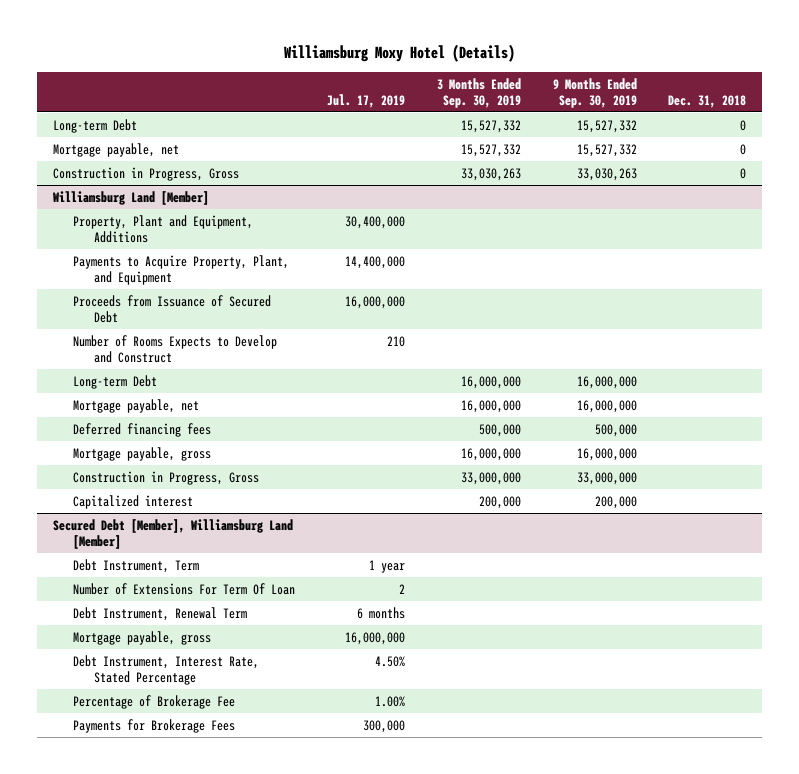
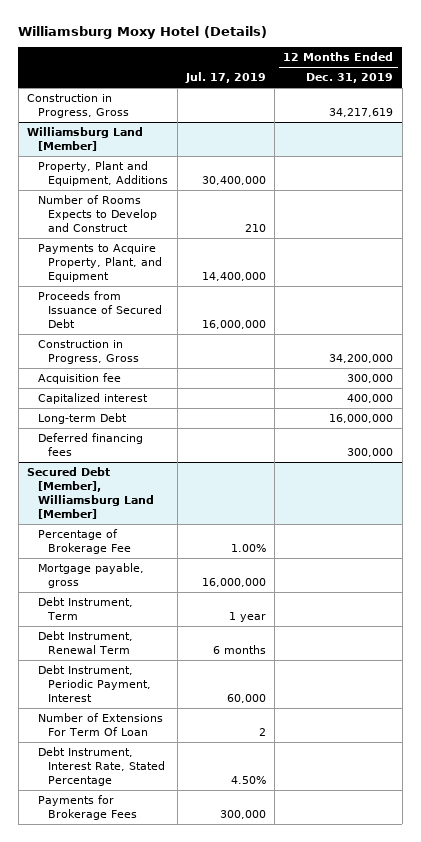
- | Jul. 17, 2019 | 3 Months Ended Sep. 30, 2019 | 9 Months Ended Sep. 30, 2019 | Dec. 31, 2018
+ | Jul. 17, 2019 | 12 Months Ended Dec. 31, 2019
- Long-term Debt | | 15,527,332 | 15,527,332 | 0
- Mortgage payable, net | | 15,527,332 | 15,527,332 | 0
@ Williamsburg Land [Member]
moved up: Number of Rooms Expects to Develop and Construct | 210 |
- Mortgage payable, net | | 16,000,000 | 16,000,000 |
- Mortgage payable, gross | | 16,000,000 | 16,000,000 |
+ Acquisition fee | | 300,000
moved down: Long-term Debt | | 16,000,000
moved down: Deferred financing fees | | 300,000
@ Secured Debt [Member], Williamsburg Land [Member]
moved up: Percentage of Brokerage Fee | 1.00% |
moved up: Mortgage payable, gross | 16,000,000 |
+ Debt Instrument, Periodic Payment, Interest | 60,000 |
moved down: Number of Extensions For Term Of Loan | 2 |

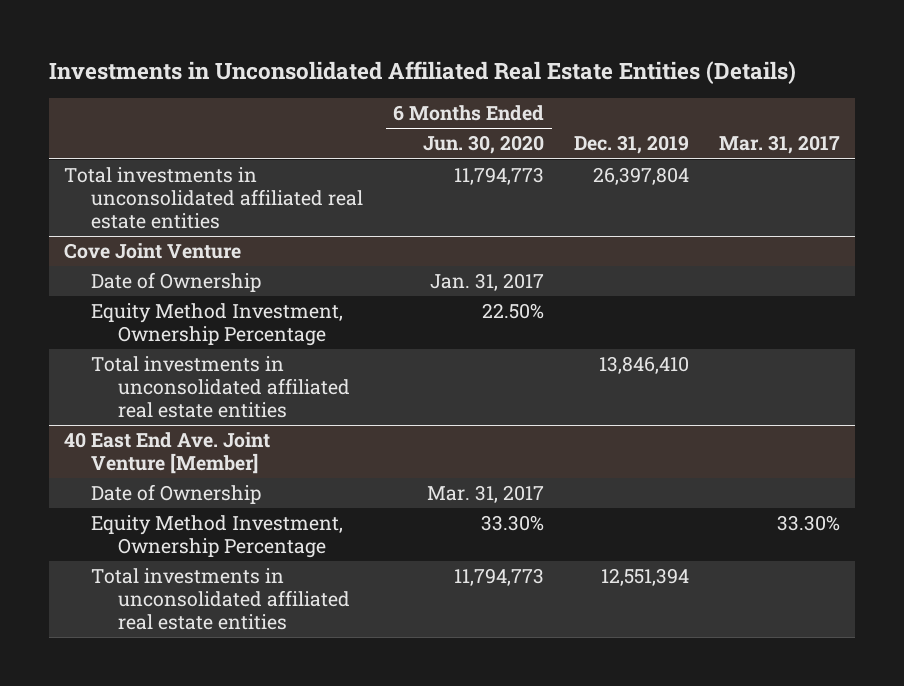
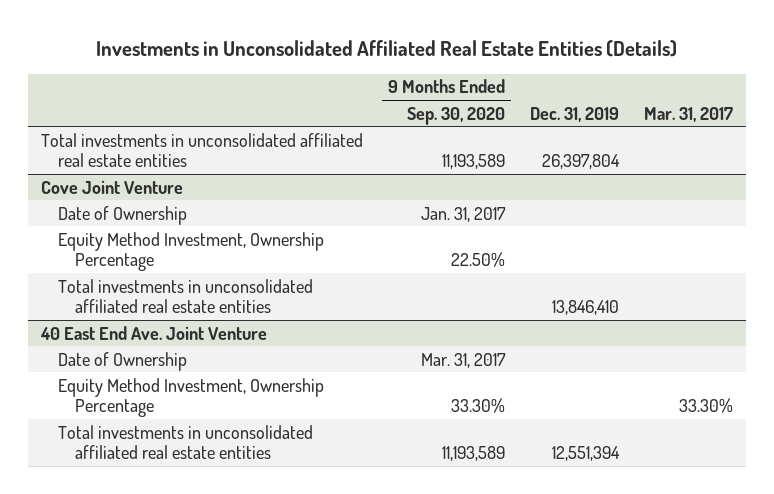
- | 6 Months Ended Jun. 30, 2020 | Dec. 31, 2019 | Mar. 31, 2017
+ | 9 Months Ended Sep. 30, 2020 | Dec. 31, 2019 | Mar. 31, 2017
- 40 East End Ave. Joint Venture [Member]
+ 40 East End Ave. Joint Venture

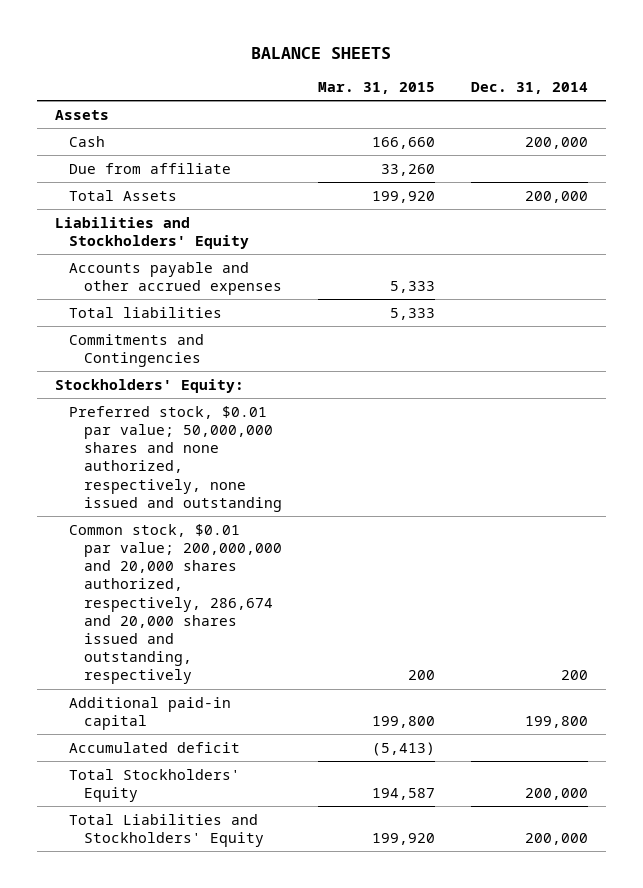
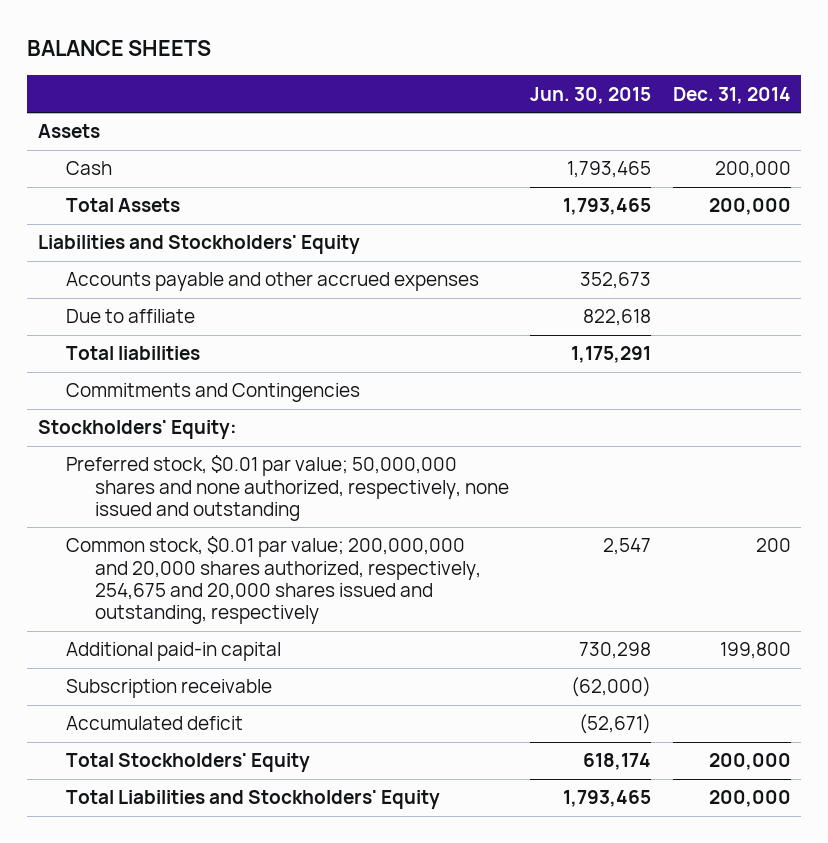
- | Mar. 31, 2015 | Dec. 31, 2014
+ | Jun. 30, 2015 | Dec. 31, 2014
- Due from affiliate | 33,260 |
+ Due to affiliate | 822,618 |
- Common stock, $0.01 par value; 200,000,000 and 20,000 shares authorized, respectively, 286,674 and 20,000 shares issued and outstanding, respectively | 200 | 200
+ Common stock, $0.01 par value; 200,000,000 and 20,000 shares authorized, respectively, 254,675 and 20,000 shares issued and outstanding, respectively | 2,547 | 200
+ Subscription receivable | (62,000) |

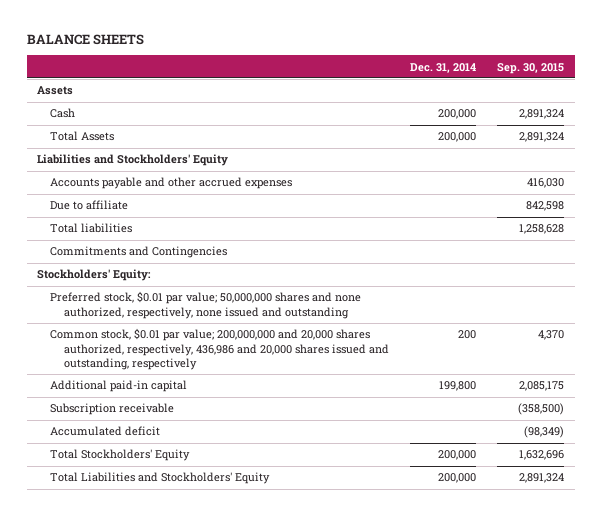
- | Jun. 30, 2015 | Dec. 31, 2014
+ | Dec. 31, 2014 | Sep. 30, 2015
- Common stock, $0.01 par value; 200,000,000 and 20,000 shares authorized, respectively, 254,675 and 20,000 shares issued and outstanding, respectively | 2,547 | 200
+ Common stock, $0.01 par value; 200,000,000 and 20,000 shares authorized, respectively, 436,986 and 20,000 shares issued and outstanding, respectively | 200 | 4,370

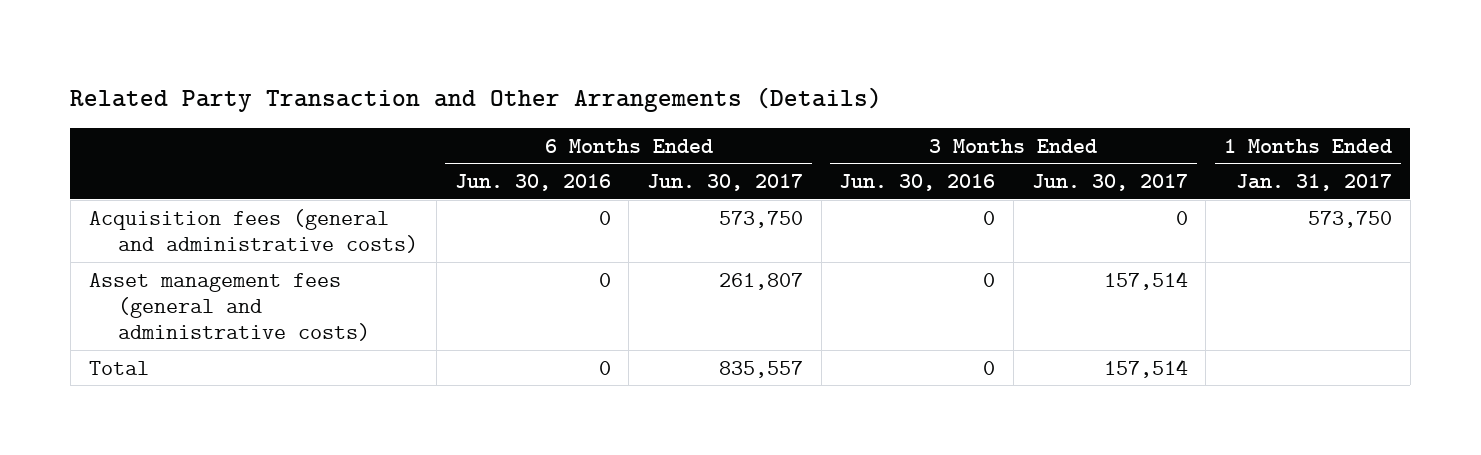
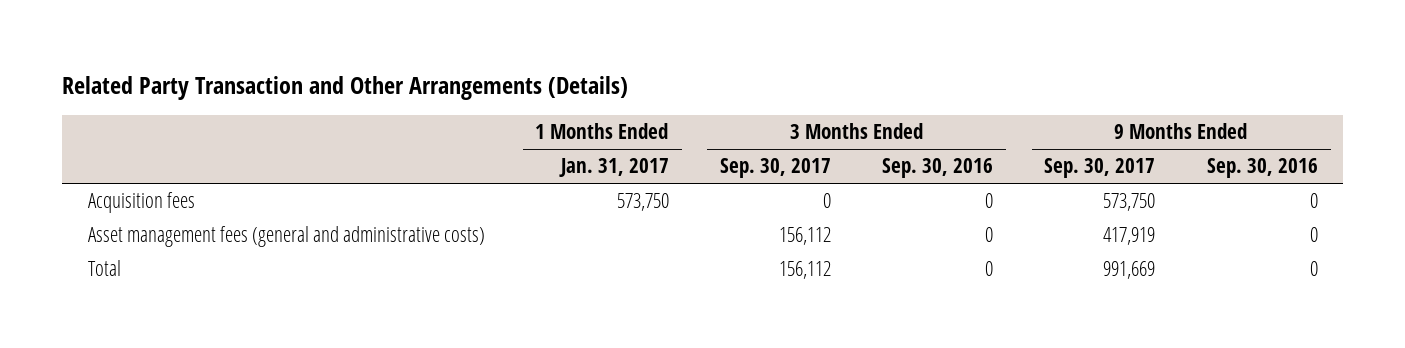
- | 6 Months Ended Jun. 30, 2016 | 6 Months Ended Jun. 30, 2017 | 3 Months Ended Jun. 30, 2016 | 3 Months Ended Jun. 30, 2017 | 1 Months Ended Jan. 31, 2017
+ | 1 Months Ended Jan. 31, 2017 | 3 Months Ended Sep. 30, 2017 | 3 Months Ended Sep. 30, 2016 | 9 Months Ended Sep. 30, 2017 | 9 Months Ended Sep. 30, 2016
- Acquisition fees (general and administrative costs) | 0 | 573,750 | 0 | 0 | 573,750
+ Acquisition fees | 573,750 | 0 | 0 | 573,750 | 0

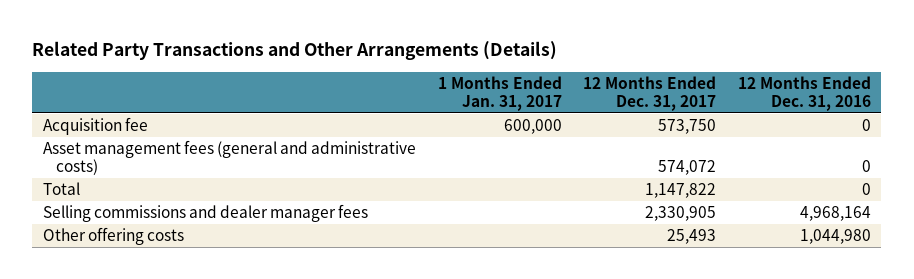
- Related Party Transaction and Other Arrangements (Details)
+ Related Party Transactions and Other Arrangements (Details)
- | 1 Months Ended Jan. 31, 2017 | 3 Months Ended Sep. 30, 2017 | 3 Months Ended Sep. 30, 2016 | 9 Months Ended Sep. 30, 2017 | 9 Months Ended Sep. 30, 2016
+ | 1 Months Ended Jan. 31, 2017 | 12 Months Ended Dec. 31, 2017 | 12 Months Ended Dec. 31, 2016
- Acquisition fees | 573,750 | 0 | 0 | 573,750 | 0
+ Acquisition fee | 600,000 | 573,750 | 0
+ Selling commissions and dealer manager fees | | 2,330,905 | 4,968,164
+ Other offering costs | | 25,493 | 1,044,980

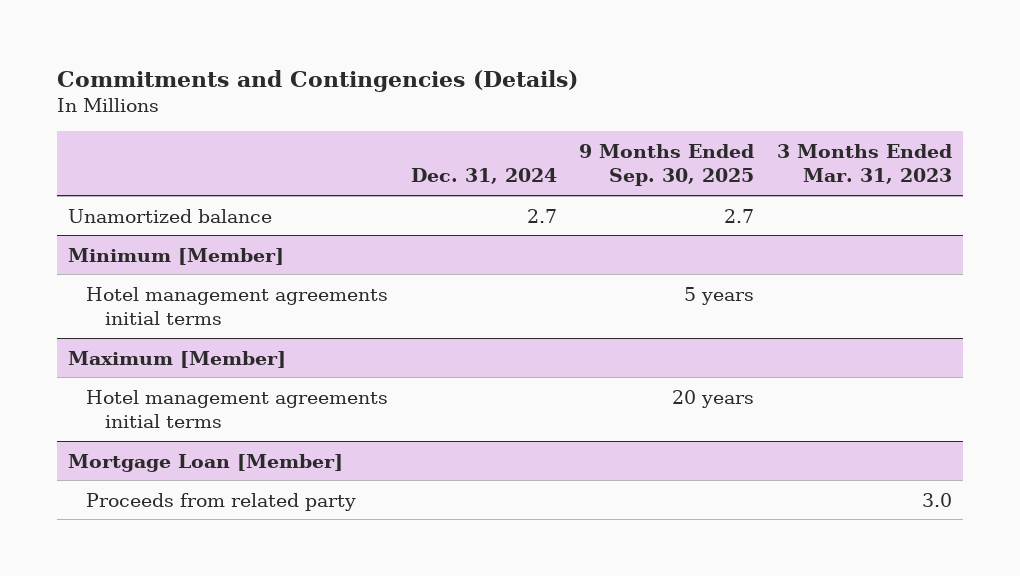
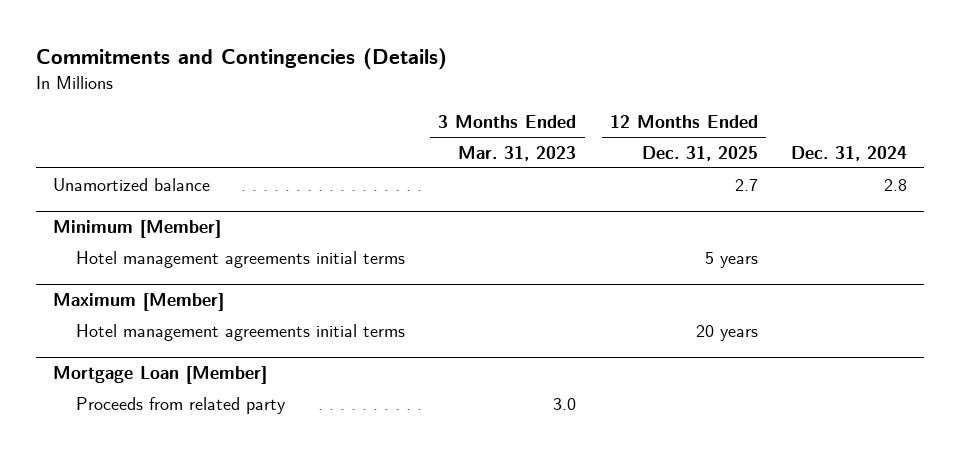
- | Dec. 31, 2024 | 9 Months Ended Sep. 30, 2025 | 3 Months Ended Mar. 31, 2023
+ | 3 Months Ended Mar. 31, 2023 | 12 Months Ended Dec. 31, 2025 | Dec. 31, 2024
- Unamortized balance | 2.7 | 2.7 |
+ Unamortized balance | | 2.7 | 2.8

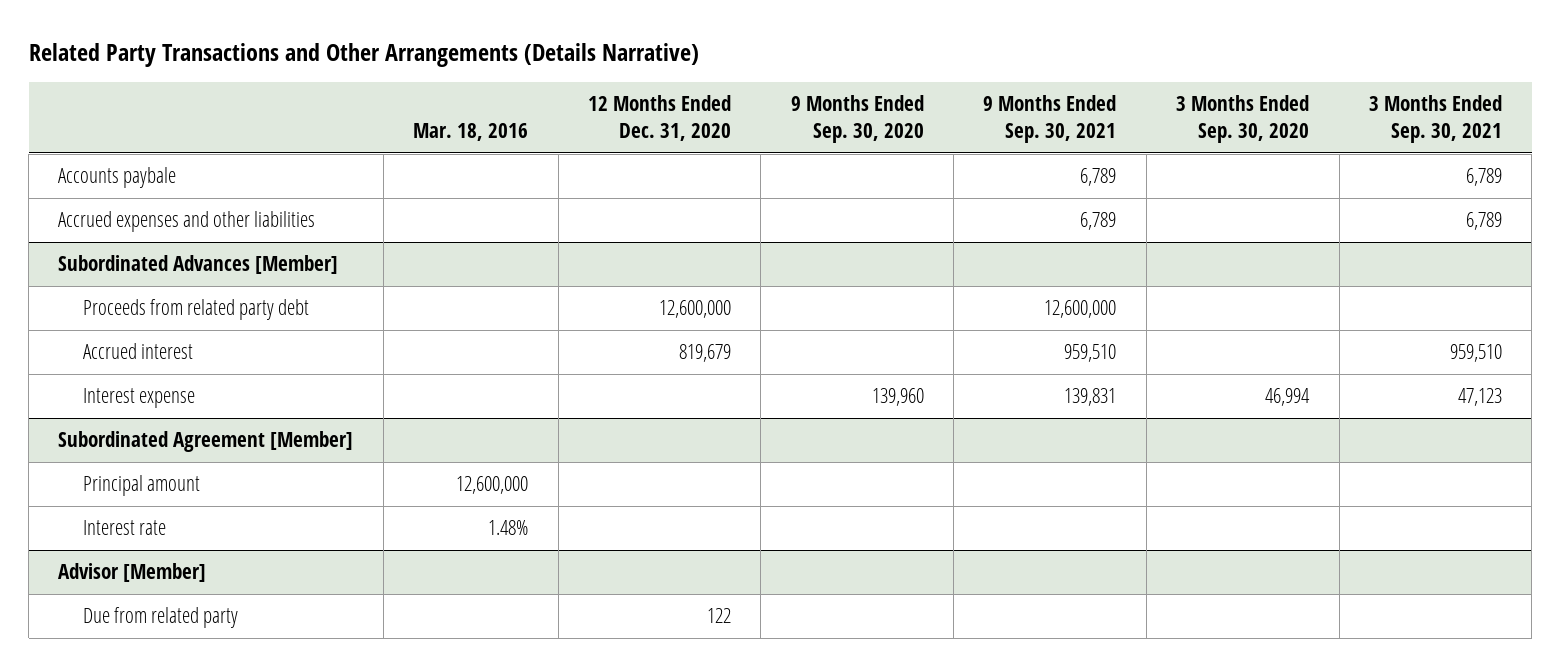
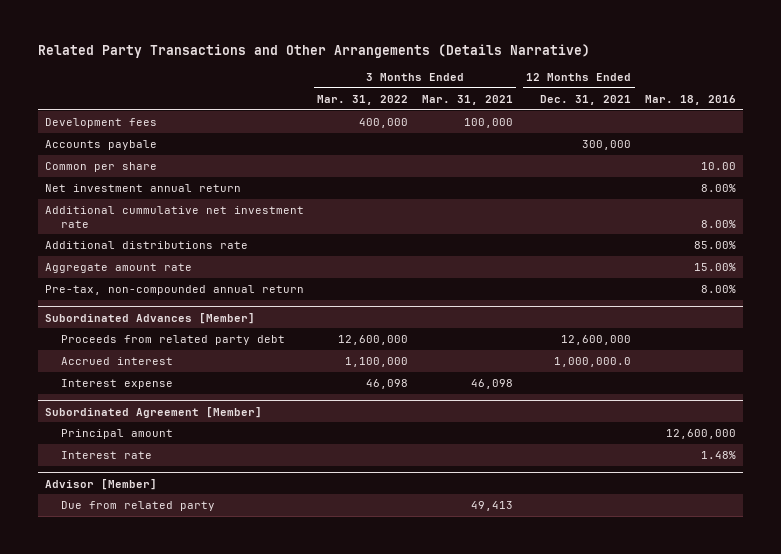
- | Mar. 18, 2016 | 12 Months Ended Dec. 31, 2020 | 9 Months Ended Sep. 30, 2020 | 9 Months Ended Sep. 30, 2021 | 3 Months Ended Sep. 30, 2020 | 3 Months Ended Sep. 30, 2021
+ | 3 Months Ended Mar. 31, 2022 | 3 Months Ended Mar. 31, 2021 | 12 Months Ended Dec. 31, 2021 | Mar. 18, 2016
+ Development fees | 400,000 | 100,000 | |
- Accrued expenses and other liabilities | | | | 6,789 | | 6,789
+ Common per share | | | | 10.00
+ Net investment annual return | | | | 8.00%
+ Additional cummulative net investment rate | | | | 8.00%
+ Additional distributions rate | | | | 85.00%
+ Aggregate amount rate | | | | 15.00%
+ Pre-tax, non-compounded annual return | | | | 8.00%

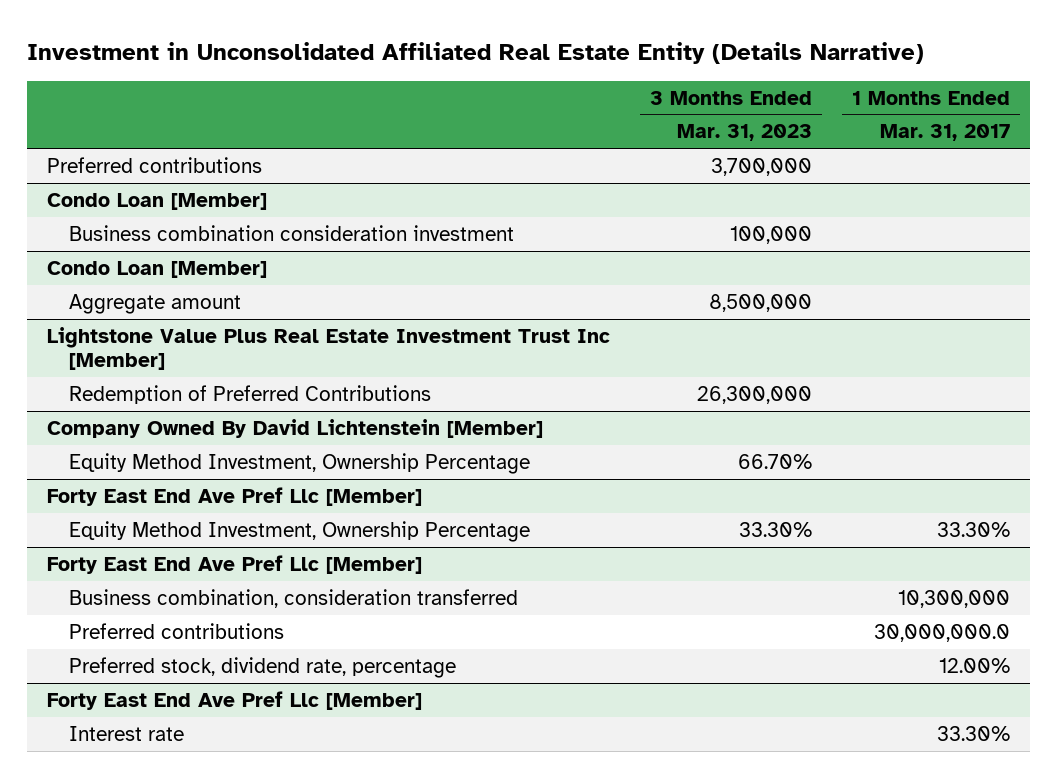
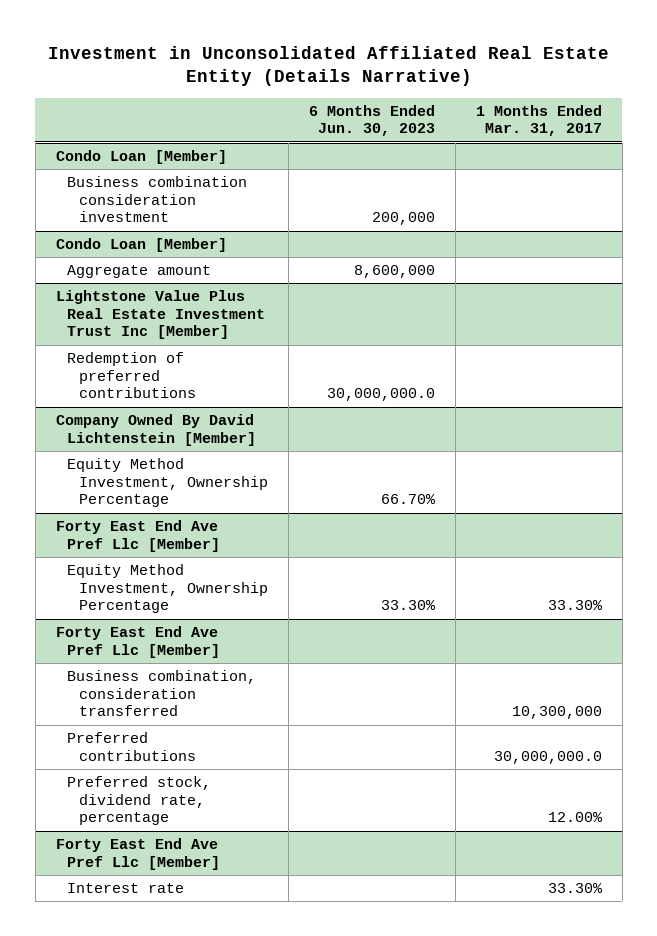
- | 3 Months Ended Mar. 31, 2023 | 1 Months Ended Mar. 31, 2017
+ | 6 Months Ended Jun. 30, 2023 | 1 Months Ended Mar. 31, 2017
- Preferred contributions | 3,700,000 |
@ Lightstone Value Plus Real Estate Investment Trust Inc [Member]
- Redemption of Preferred Contributions | 26,300,000 |
+ Redemption of preferred contributions | 30,000,000.0 |

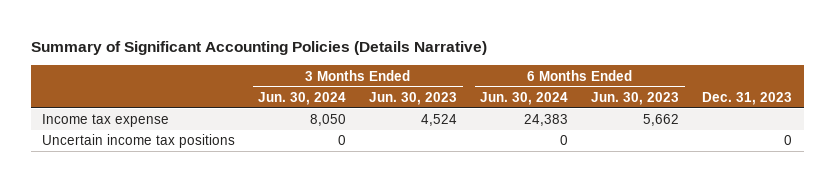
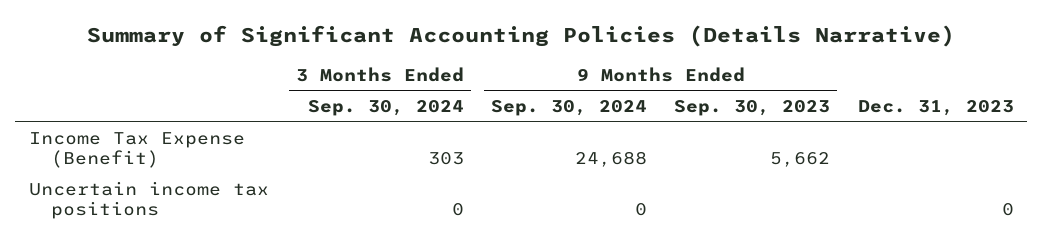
- | 3 Months Ended Jun. 30, 2024 | 3 Months Ended Jun. 30, 2023 | 6 Months Ended Jun. 30, 2024 | 6 Months Ended Jun. 30, 2023 | Dec. 31, 2023
+ | 3 Months Ended Sep. 30, 2024 | 9 Months Ended Sep. 30, 2024 | 9 Months Ended Sep. 30, 2023 | Dec. 31, 2023
- Income tax expense | 8,050 | 4,524 | 24,383 | 5,662 |
+ Income Tax Expense (Benefit) | 303 | 24,688 | 5,662 |

